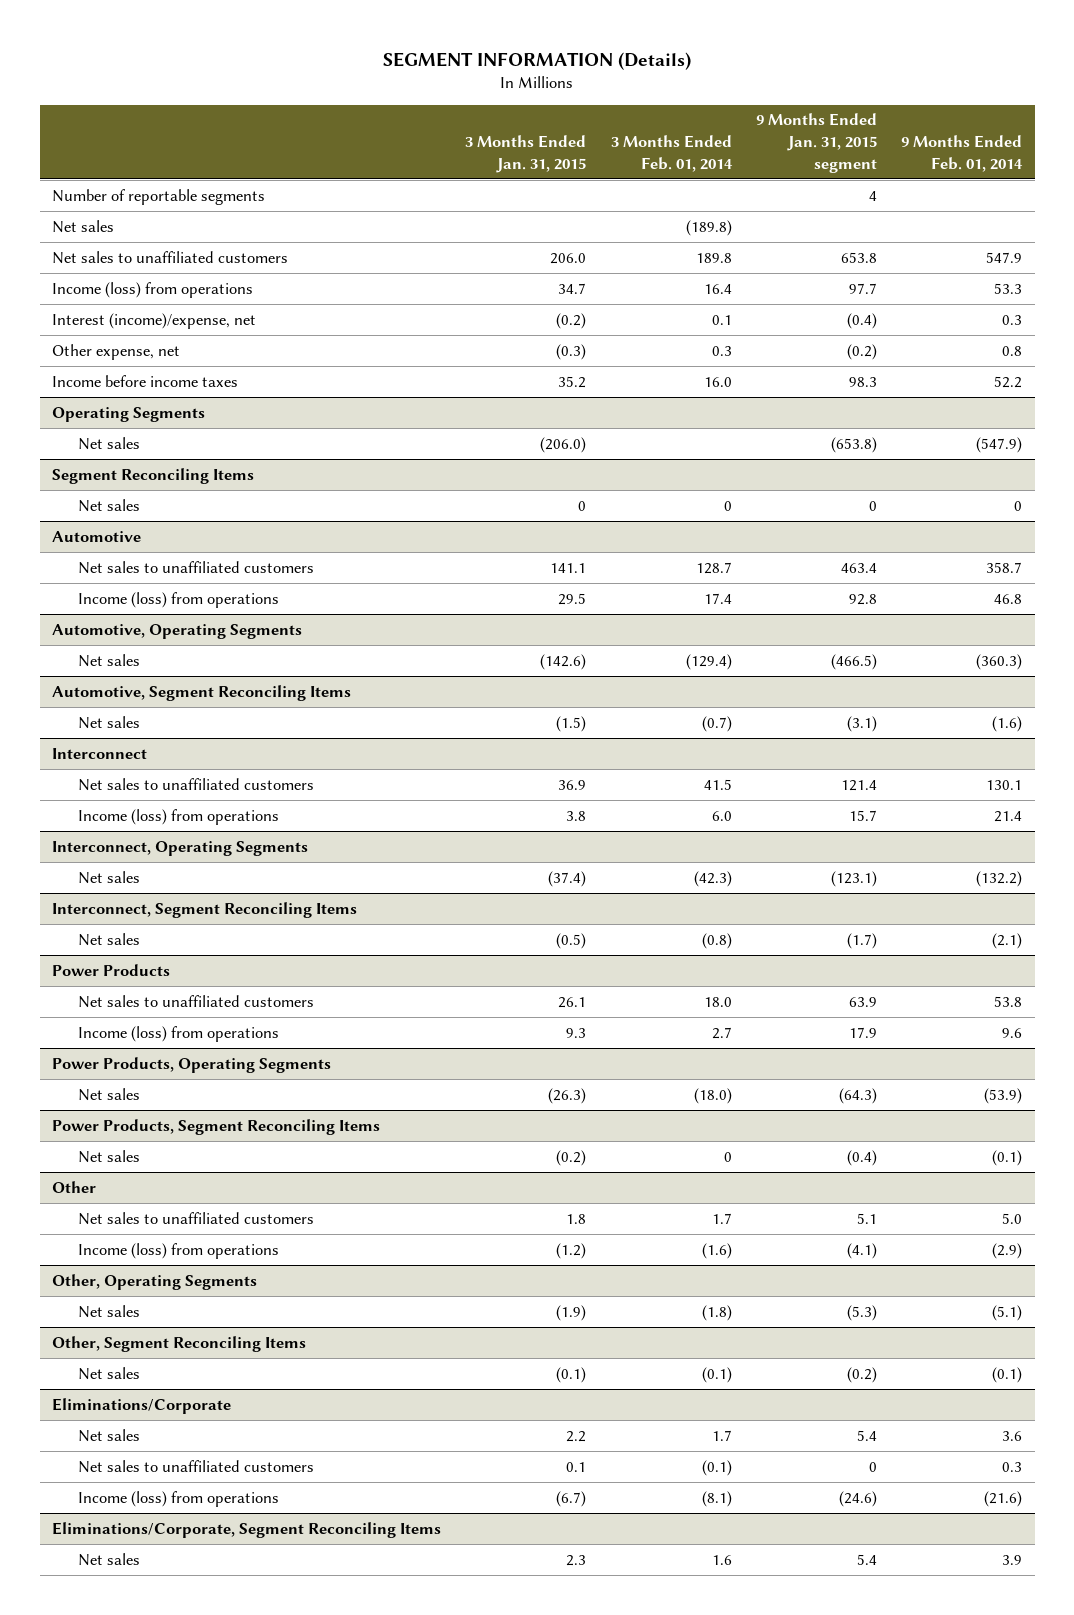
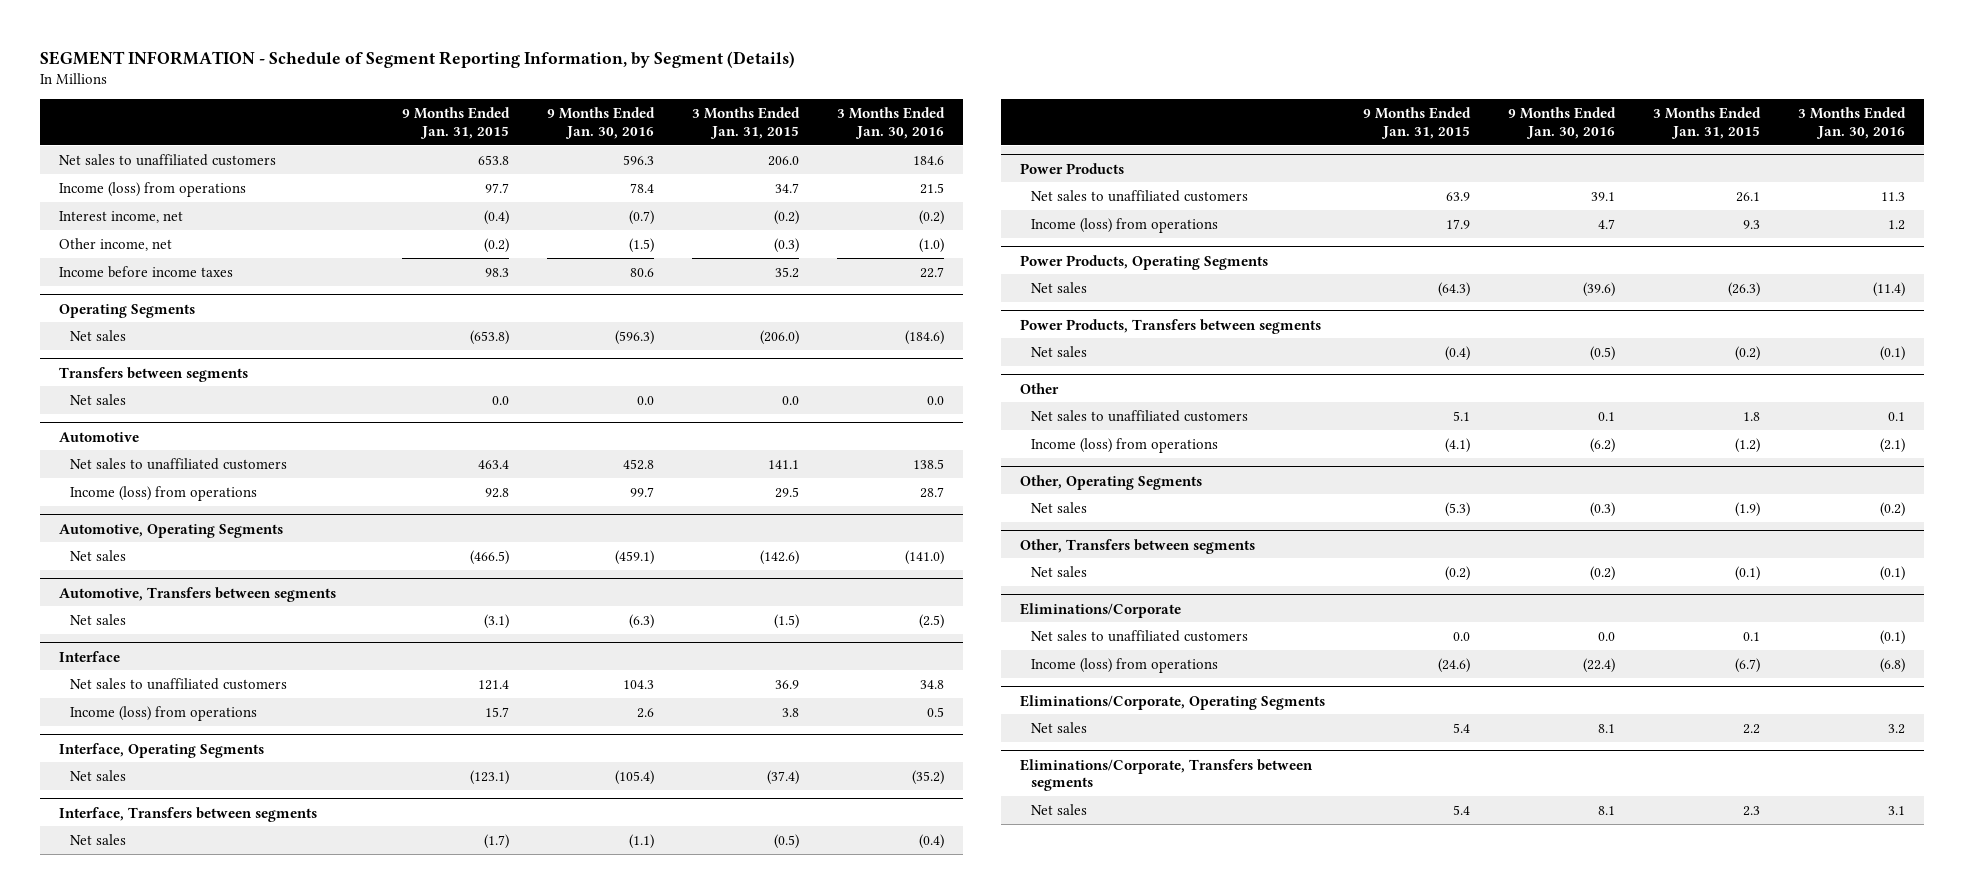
- SEGMENT INFORMATION (Details)
+ SEGMENT INFORMATION - Schedule of Segment Reporting Information, by Segment (Details)
- | 3 Months Ended Jan. 31, 2015 | 3 Months Ended Feb. 01, 2014 | 9 Months Ended Jan. 31, 2015 segment | 9 Months Ended Feb. 01, 2014
+ | 9 Months Ended Jan. 31, 2015 | 9 Months Ended Jan. 30, 2016 | 3 Months Ended Jan. 31, 2015 | 3 Months Ended Jan. 30, 2016
- Number of reportable segments | | | 4 |
- Net sales | | (189.8) | |
- Interest (income)/expense, net | (0.2) | 0.1 | (0.4) | 0.3
- Other expense, net | (0.3) | 0.3 | (0.2) | 0.8
+ Interest income, net | (0.4) | (0.7) | (0.2) | (0.2)
+ Other income, net | (0.2) | (1.5) | (0.3) | (1.0)
- Segment Reconciling Items
- Net sales | 0 | 0 | 0 | 0
+ Transfers between segments
+ Net sales | 0.0 | 0.0 | 0.0 | 0.0
- Automotive, Segment Reconciling Items
+ Automotive, Transfers between segments
- Interconnect
+ Interface
- Interconnect, Operating Segments
+ Interface, Operating Segments
- Interconnect, Segment Reconciling Items
+ Interface, Transfers between segments
- Power Products, Segment Reconciling Items
+ Power Products, Transfers between segments
- Other, Segment Reconciling Items
+ Other, Transfers between segments
@ Eliminations/Corporate
- Net sales | 2.2 | 1.7 | 5.4 | 3.6
- Eliminations/Corporate, Segment Reconciling Items
+ Eliminations/Corporate, Operating Segments
+ Net sales | 5.4 | 8.1 | 2.2 | 3.2
+ Eliminations/Corporate, Transfers between segments

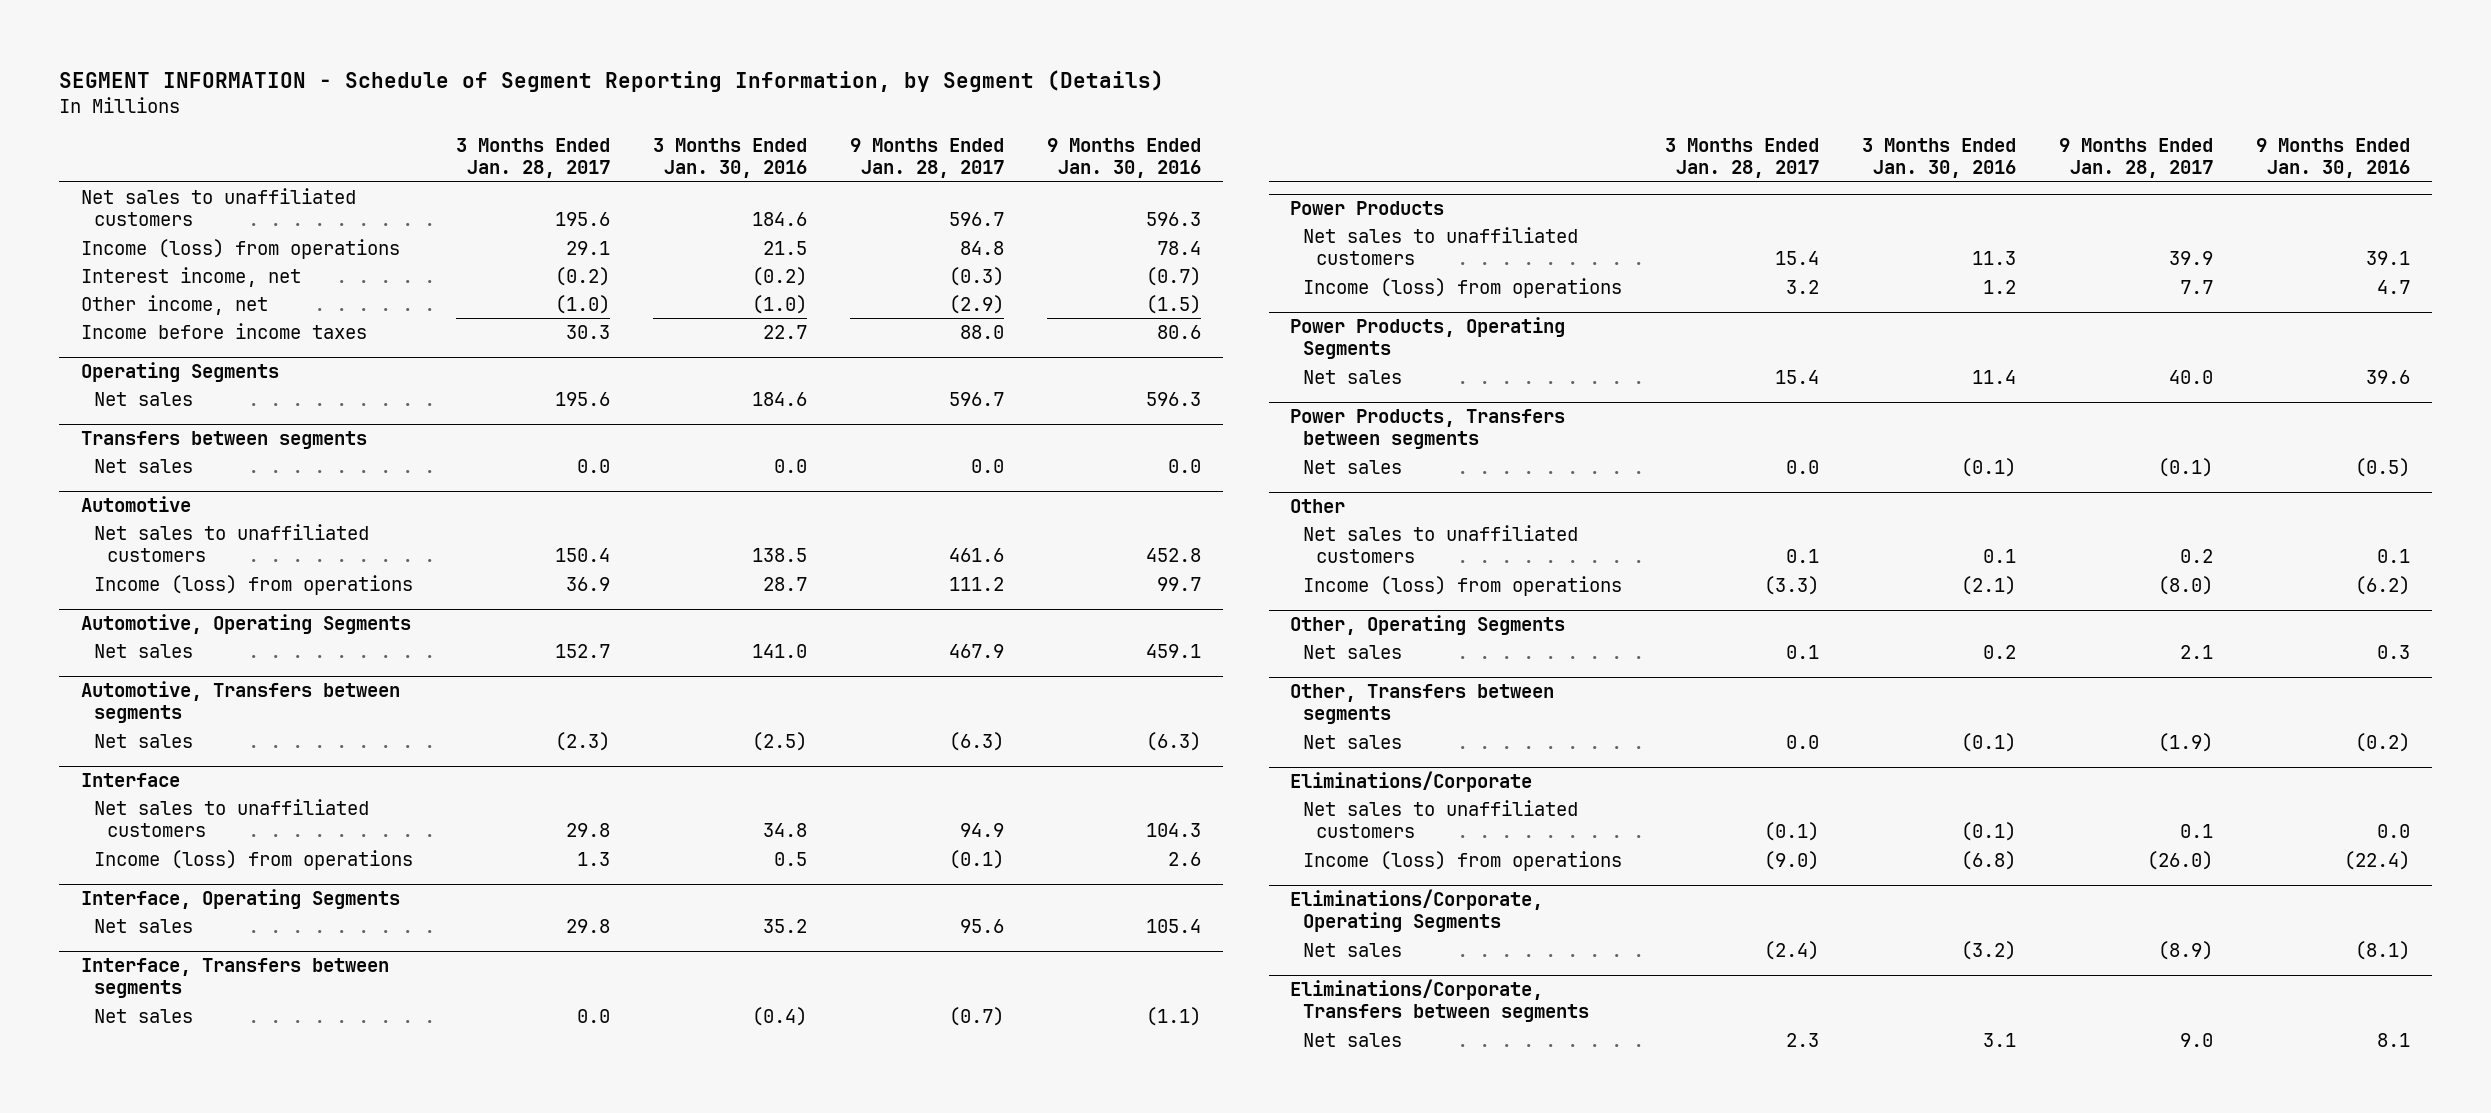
- | 9 Months Ended Jan. 31, 2015 | 9 Months Ended Jan. 30, 2016 | 3 Months Ended Jan. 31, 2015 | 3 Months Ended Jan. 30, 2016
+ | 3 Months Ended Jan. 28, 2017 | 3 Months Ended Jan. 30, 2016 | 9 Months Ended Jan. 28, 2017 | 9 Months Ended Jan. 30, 2016
@ Operating Segments
- Net sales | (653.8) | (596.3) | (206.0) | (184.6)
+ Net sales | 195.6 | 184.6 | 596.7 | 596.3
@ Automotive, Operating Segments
- Net sales | (466.5) | (459.1) | (142.6) | (141.0)
+ Net sales | 152.7 | 141.0 | 467.9 | 459.1
@ Interface, Operating Segments
- Net sales | (123.1) | (105.4) | (37.4) | (35.2)
+ Net sales | 29.8 | 35.2 | 95.6 | 105.4
@ Power Products, Operating Segments
- Net sales | (64.3) | (39.6) | (26.3) | (11.4)
+ Net sales | 15.4 | 11.4 | 40.0 | 39.6
@ Other, Operating Segments
- Net sales | (5.3) | (0.3) | (1.9) | (0.2)
+ Net sales | 0.1 | 0.2 | 2.1 | 0.3
@ Eliminations/Corporate, Operating Segments
- Net sales | 5.4 | 8.1 | 2.2 | 3.2
+ Net sales | (2.4) | (3.2) | (8.9) | (8.1)

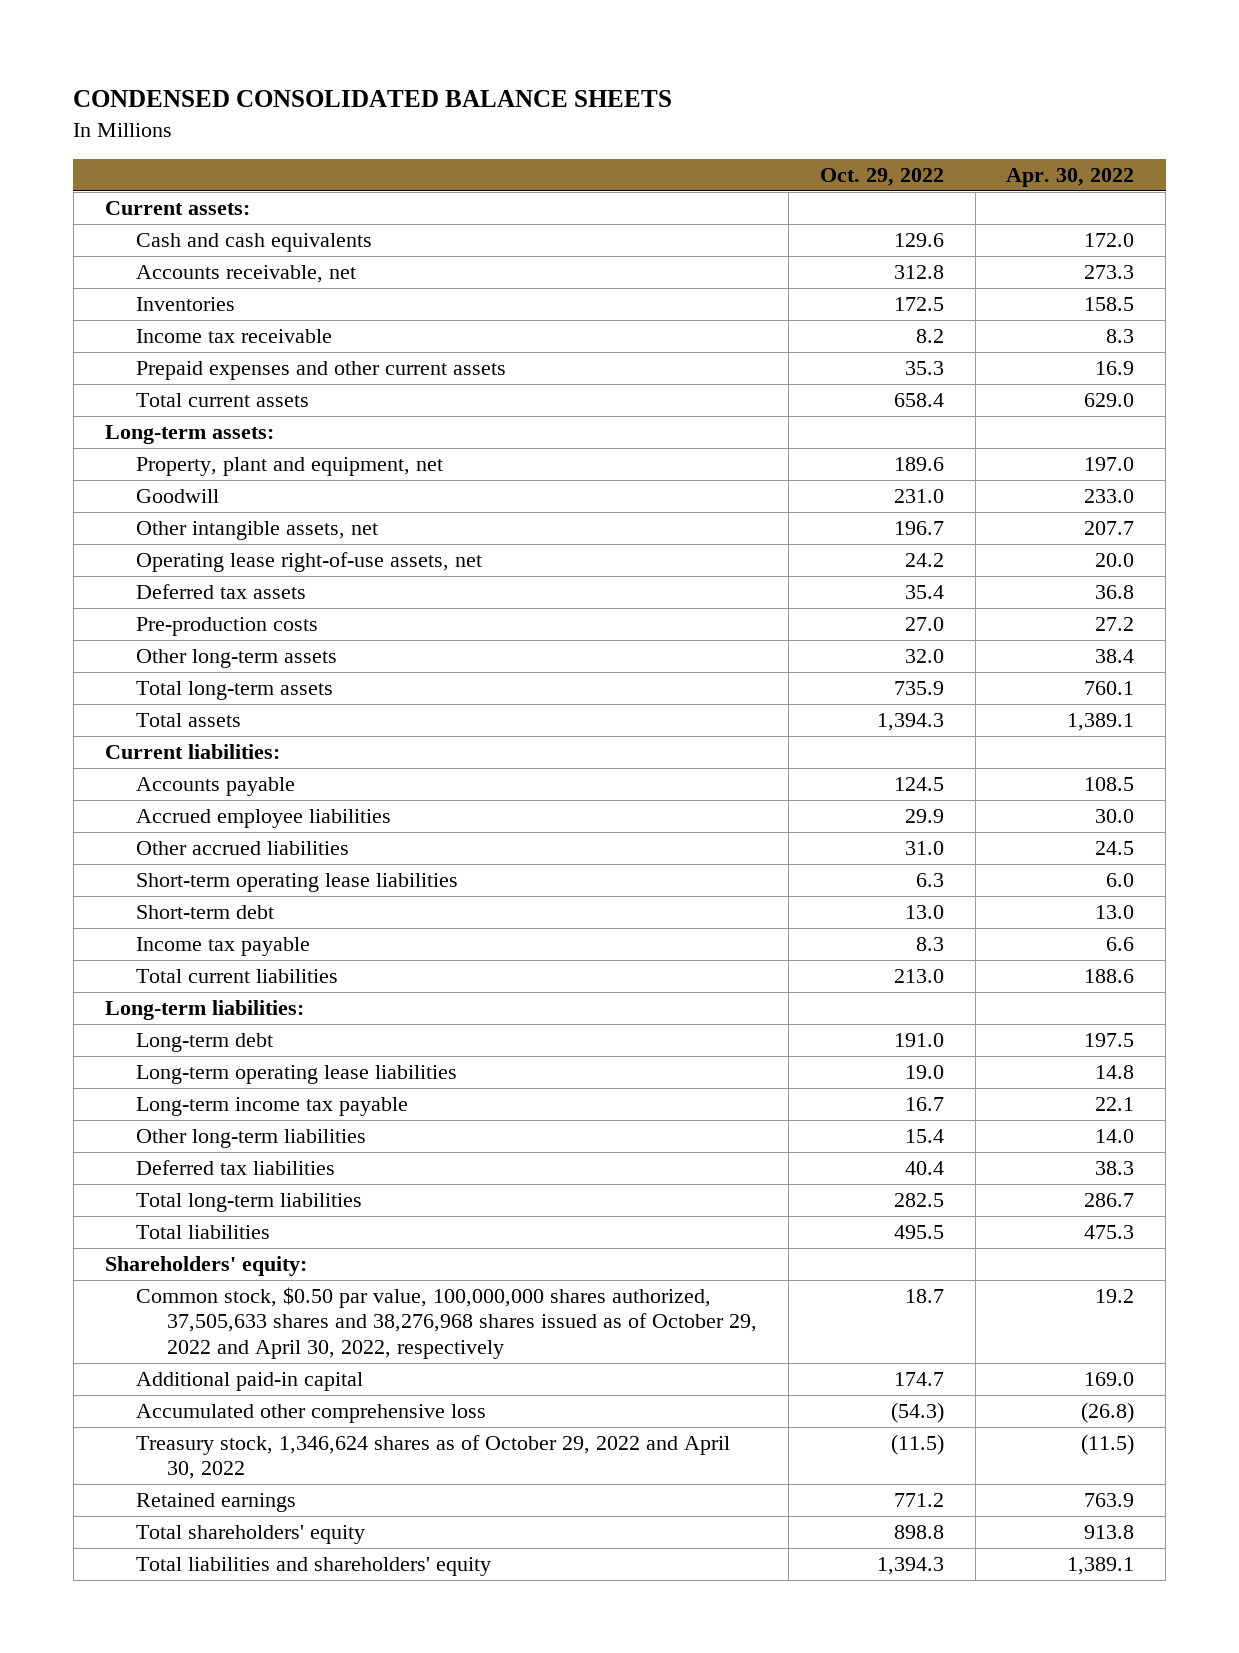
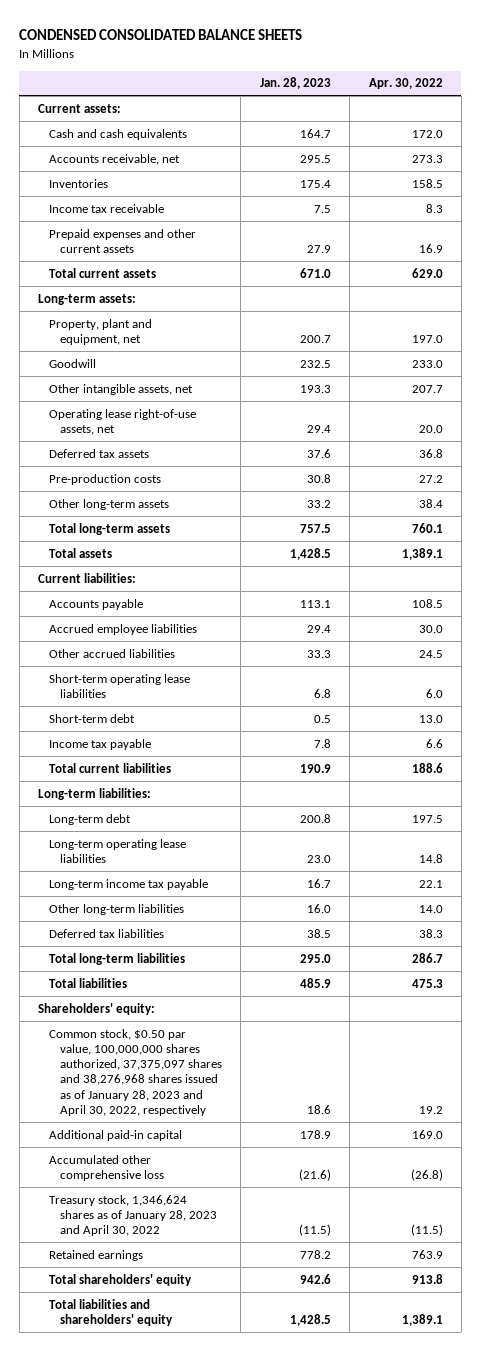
- | Oct. 29, 2022 | Apr. 30, 2022
+ | Jan. 28, 2023 | Apr. 30, 2022
- Common stock, $0.50 par value, 100,000,000 shares authorized, 37,505,633 shares and 38,276,968 shares issued as of October 29, 2022 and April 30, 2022, respectively | 18.7 | 19.2
+ Common stock, $0.50 par value, 100,000,000 shares authorized, 37,375,097 shares and 38,276,968 shares issued as of January 28, 2023 and April 30, 2022, respectively | 18.6 | 19.2
- Treasury stock, 1,346,624 shares as of October 29, 2022 and April 30, 2022 | (11.5) | (11.5)
+ Treasury stock, 1,346,624 shares as of January 28, 2023 and April 30, 2022 | (11.5) | (11.5)

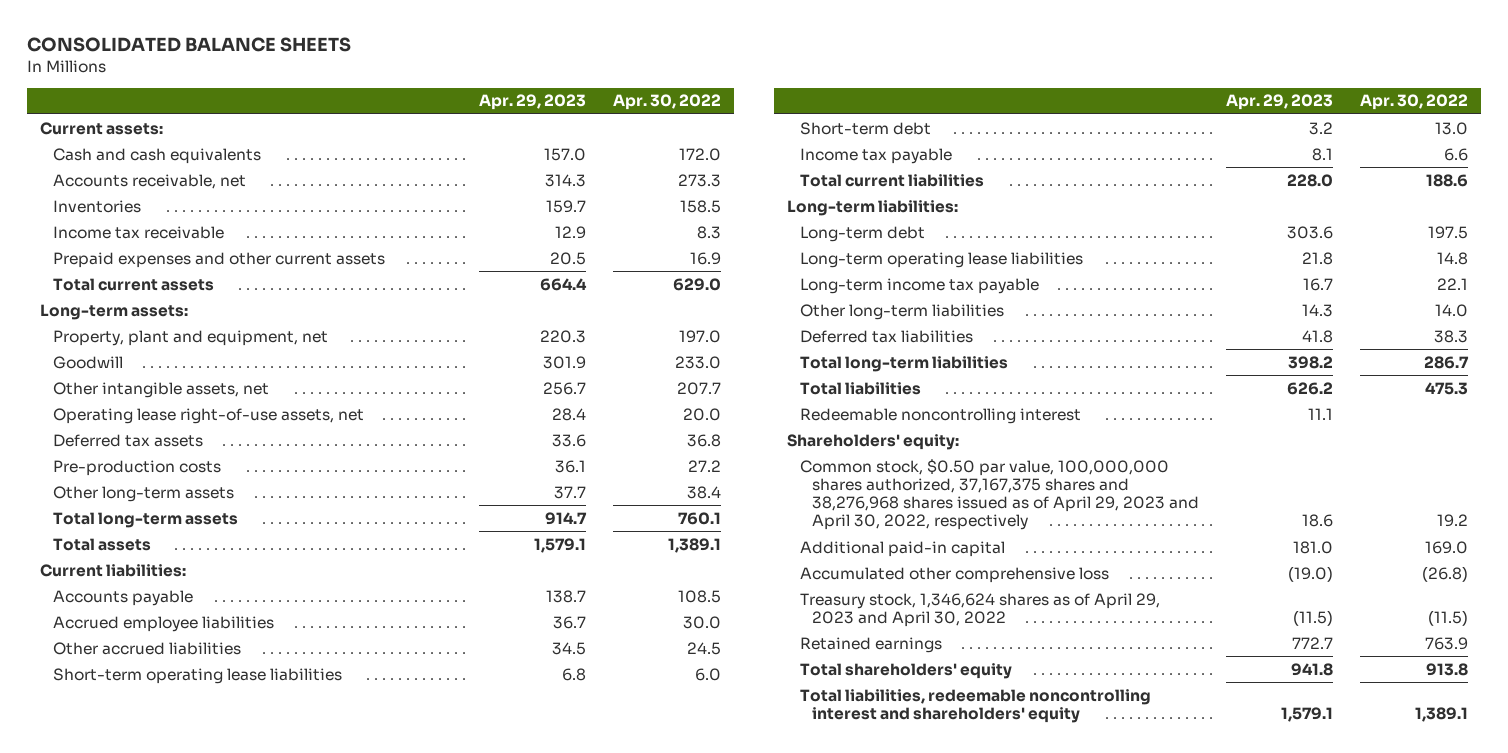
- CONDENSED CONSOLIDATED BALANCE SHEETS
+ CONSOLIDATED BALANCE SHEETS
- | Jan. 28, 2023 | Apr. 30, 2022
+ | Apr. 29, 2023 | Apr. 30, 2022
+ Redeemable noncontrolling interest | 11.1 |
- Common stock, $0.50 par value, 100,000,000 shares authorized, 37,375,097 shares and 38,276,968 shares issued as of January 28, 2023 and April 30, 2022, respectively | 18.6 | 19.2
+ Common stock, $0.50 par value, 100,000,000 shares authorized, 37,167,375 shares and 38,276,968 shares issued as of April 29, 2023 and April 30, 2022, respectively | 18.6 | 19.2
- Treasury stock, 1,346,624 shares as of January 28, 2023 and April 30, 2022 | (11.5) | (11.5)
+ Treasury stock, 1,346,624 shares as of April 29, 2023 and April 30, 2022 | (11.5) | (11.5)
- Total liabilities and shareholders' equity | 1,428.5 | 1,389.1
+ Total liabilities, redeemable noncontrolling interest and shareholders' equity | 1,579.1 | 1,389.1

